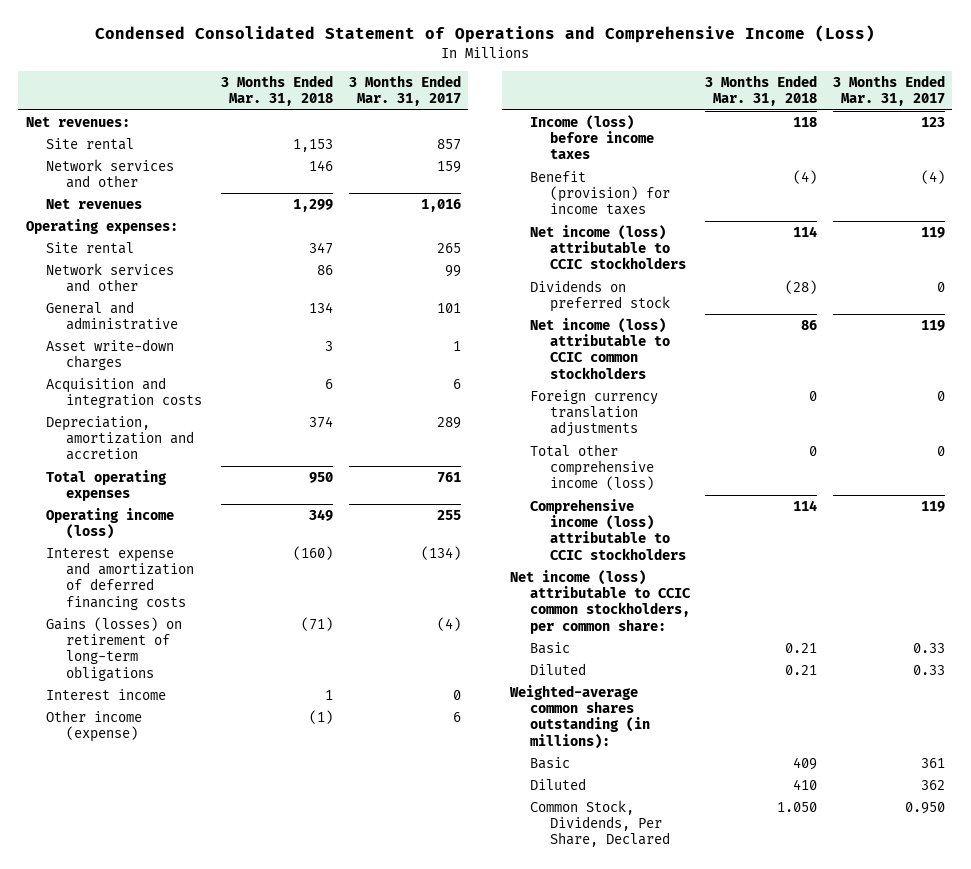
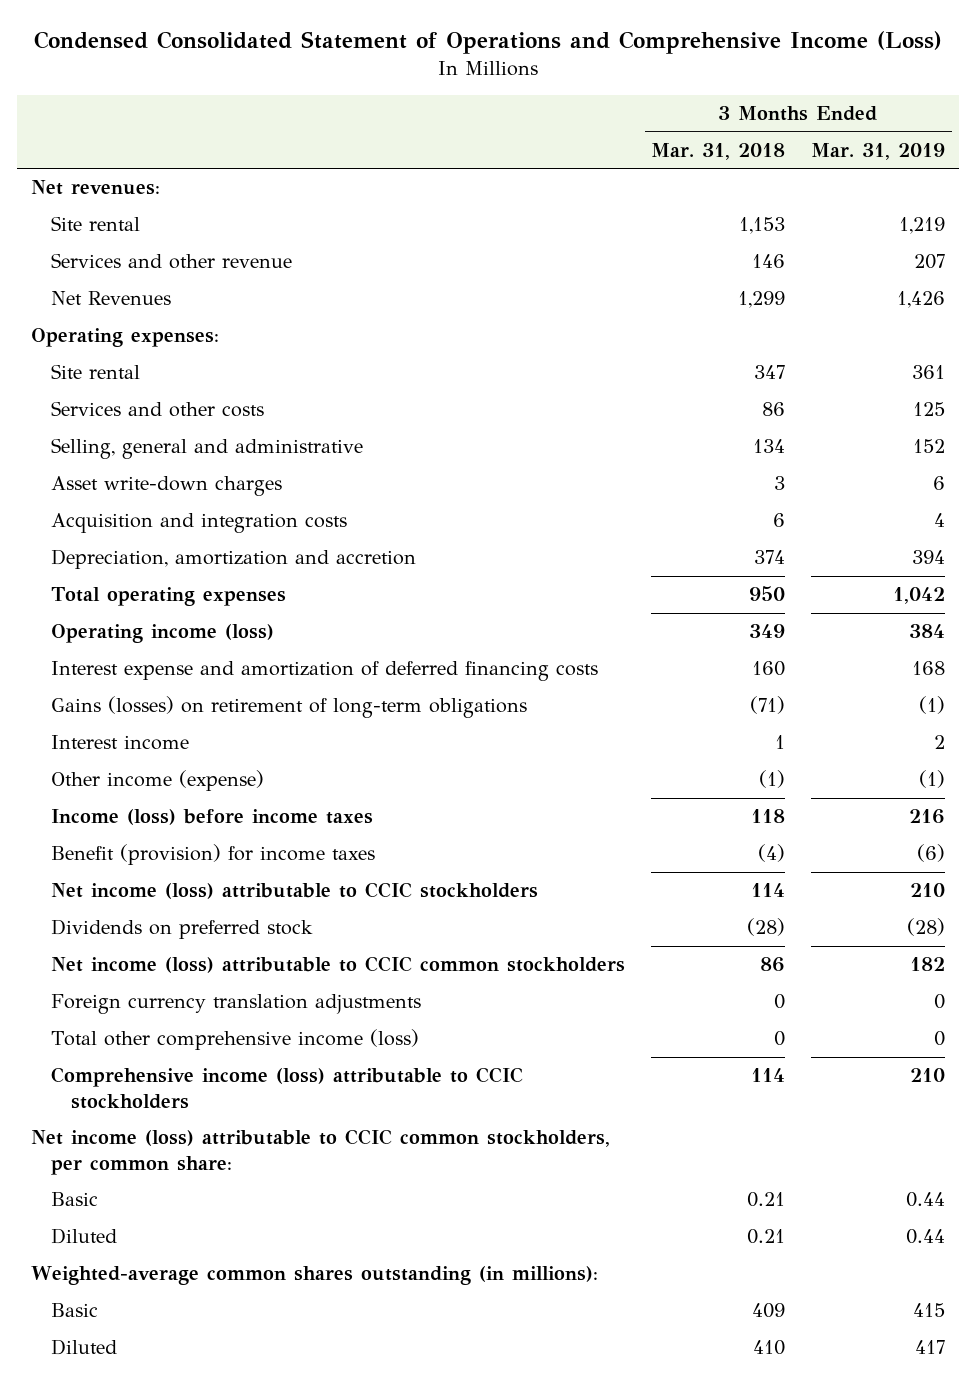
- | 3 Months Ended Mar. 31, 2018 | 3 Months Ended Mar. 31, 2017
+ | 3 Months Ended Mar. 31, 2018 | 3 Months Ended Mar. 31, 2019
- Network services and other | 146 | 159
- Net revenues | 1,299 | 1,016
+ Services and other revenue | 146 | 207
+ Net Revenues | 1,299 | 1,426
- Network services and other | 86 | 99
- General and administrative | 134 | 101
+ Services and other costs | 86 | 125
+ Selling, general and administrative | 134 | 152
- Interest expense and amortization of deferred financing costs | (160) | (134)
+ Interest expense and amortization of deferred financing costs | 160 | 168
- Common Stock, Dividends, Per Share, Declared | 1.050 | 0.950

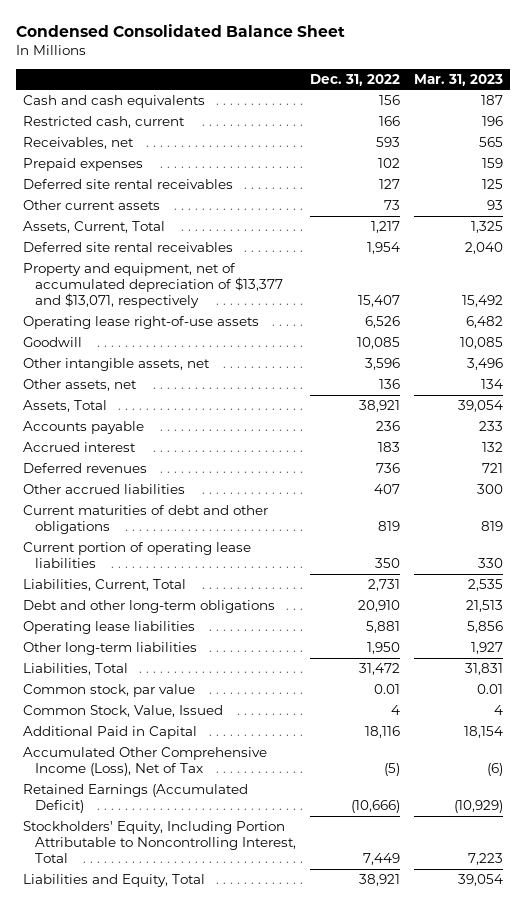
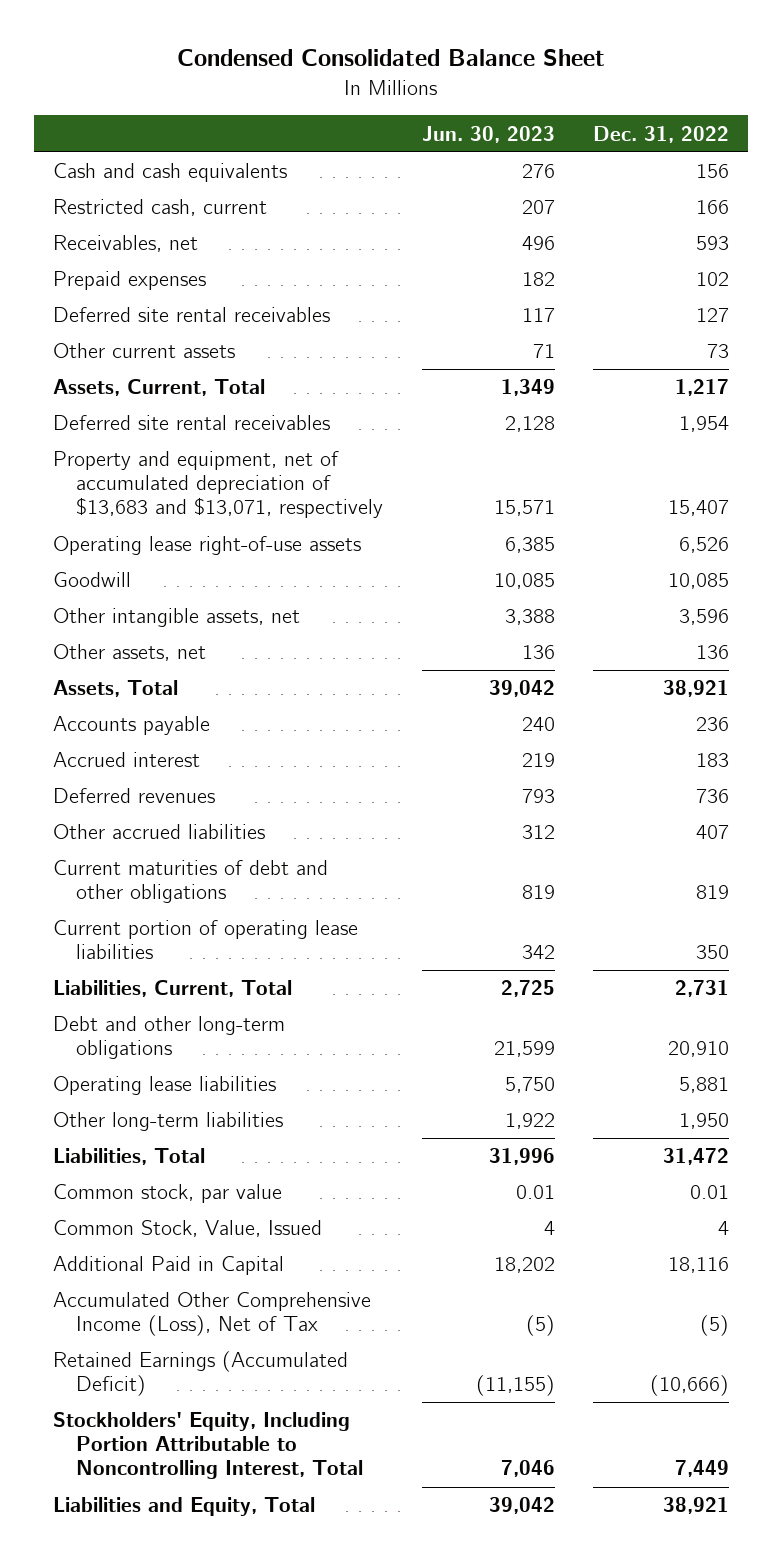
- | Dec. 31, 2022 | Mar. 31, 2023
+ | Jun. 30, 2023 | Dec. 31, 2022
- Property and equipment, net of accumulated depreciation of $13,377 and $13,071, respectively | 15,407 | 15,492
+ Property and equipment, net of accumulated depreciation of $13,683 and $13,071, respectively | 15,571 | 15,407

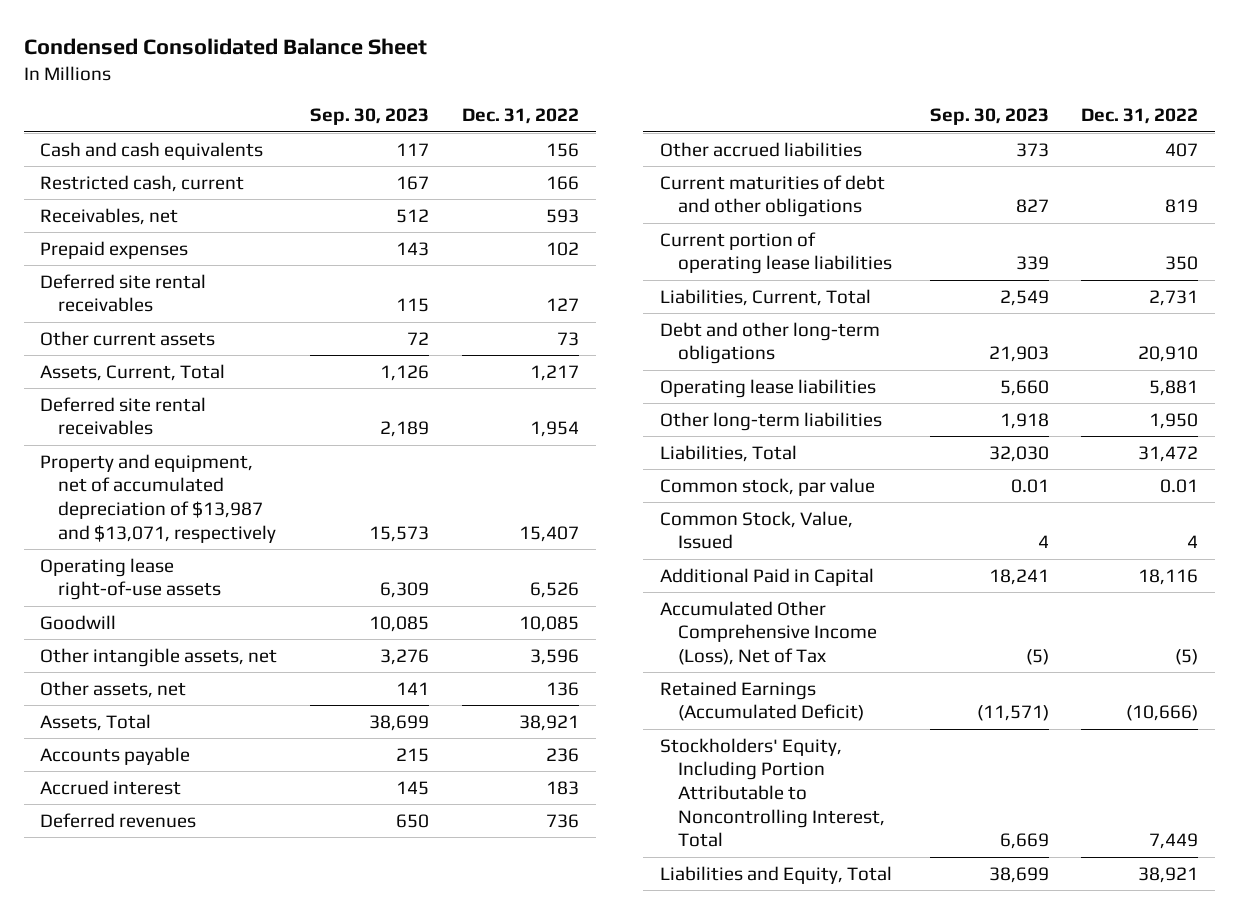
- | Jun. 30, 2023 | Dec. 31, 2022
+ | Sep. 30, 2023 | Dec. 31, 2022
- Property and equipment, net of accumulated depreciation of $13,683 and $13,071, respectively | 15,571 | 15,407
+ Property and equipment, net of accumulated depreciation of $13,987 and $13,071, respectively | 15,573 | 15,407

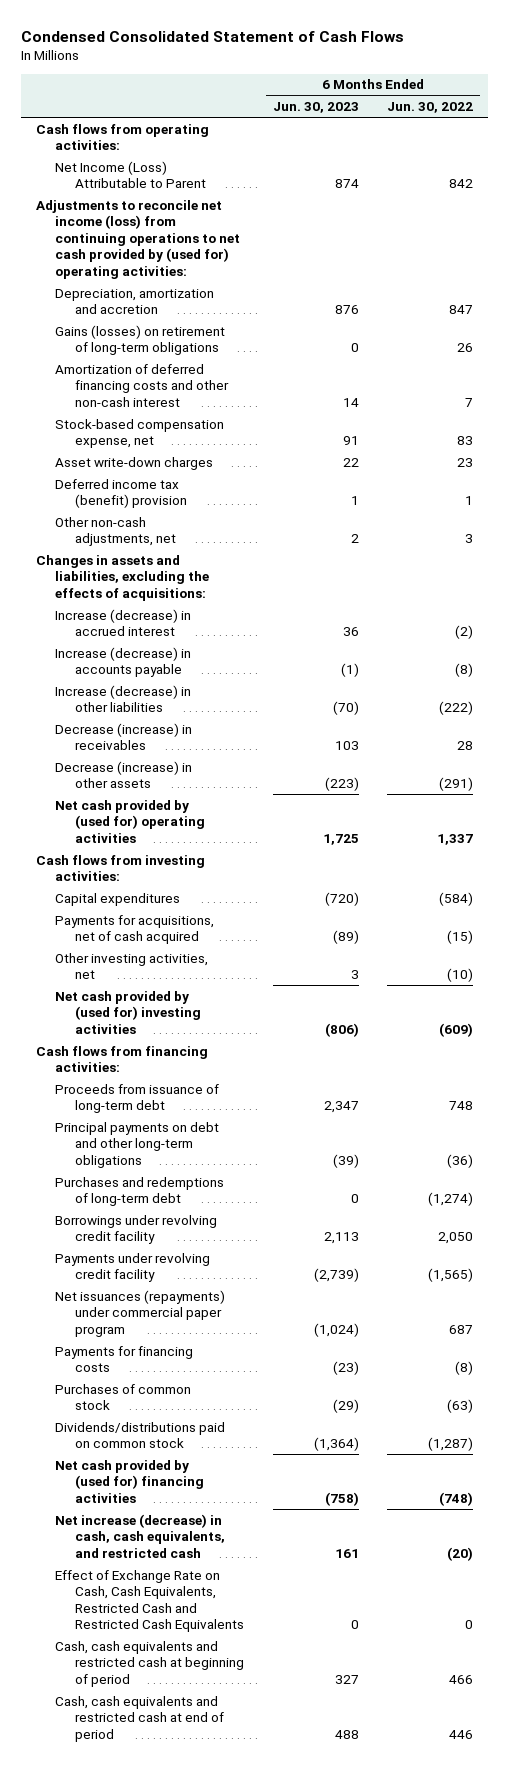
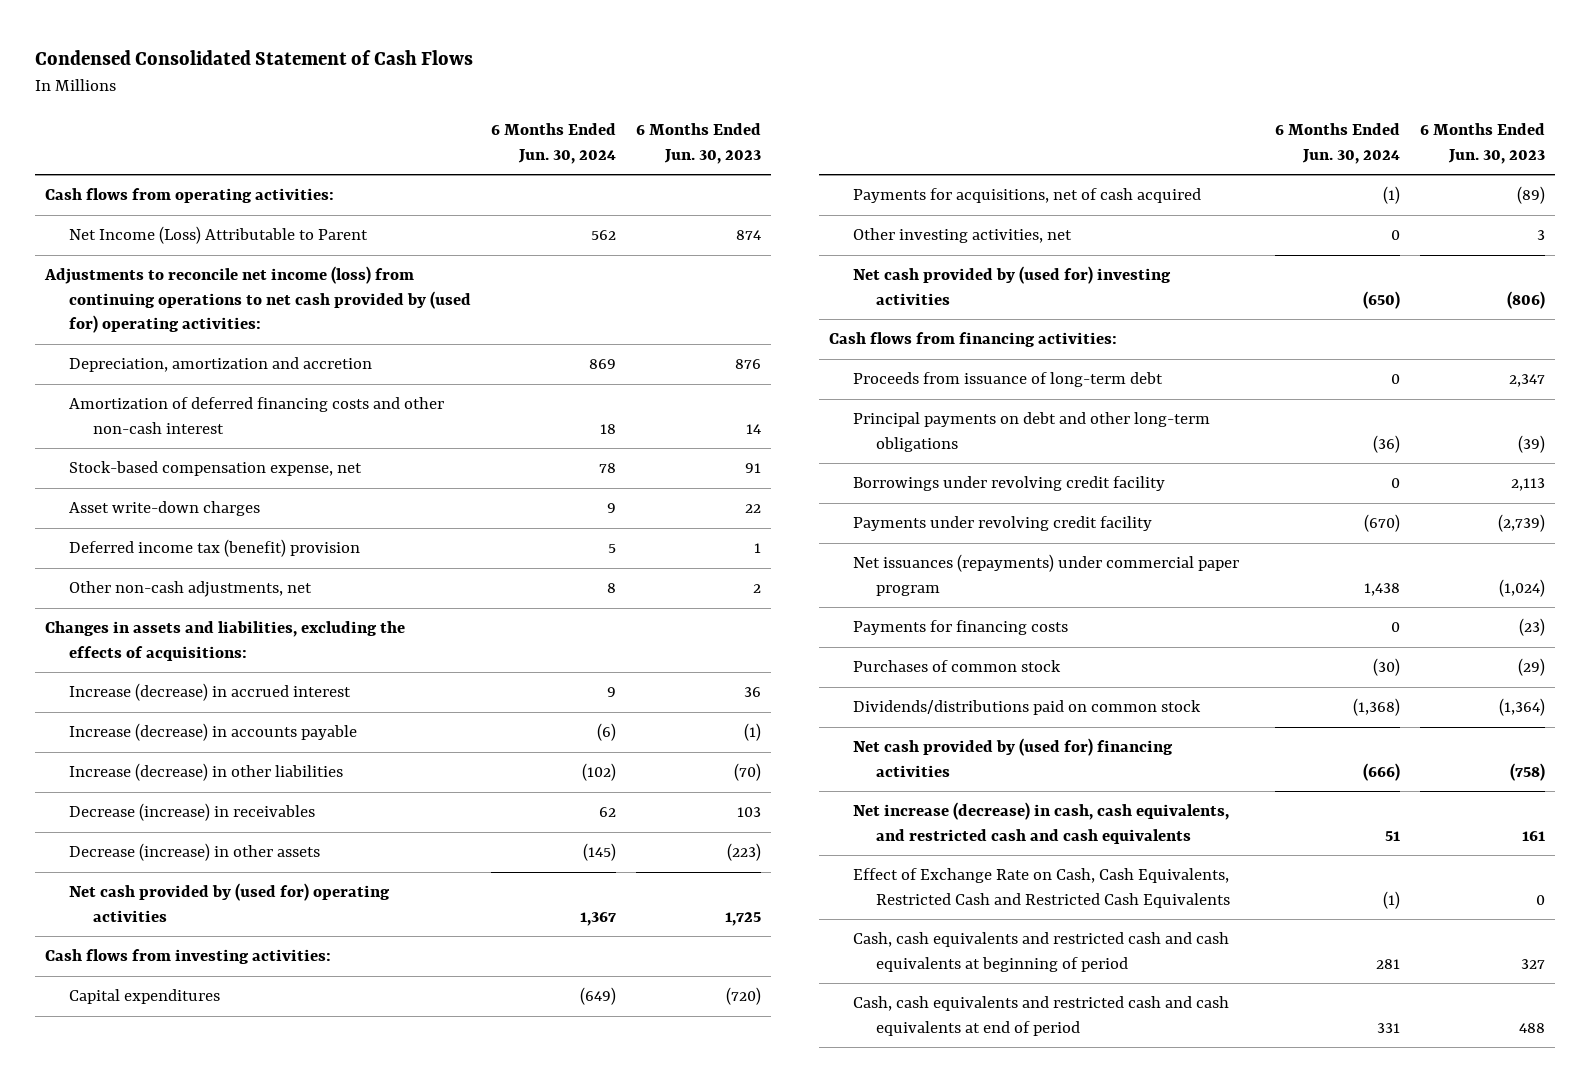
- | 6 Months Ended Jun. 30, 2023 | 6 Months Ended Jun. 30, 2022
+ | 6 Months Ended Jun. 30, 2024 | 6 Months Ended Jun. 30, 2023
- Gains (losses) on retirement of long-term obligations | 0 | 26
- Purchases and redemptions of long-term debt | 0 | (1,274)
- Net increase (decrease) in cash, cash equivalents, and restricted cash | 161 | (20)
+ Net increase (decrease) in cash, cash equivalents, and restricted cash and cash equivalents | 51 | 161
- Cash, cash equivalents and restricted cash at beginning of period | 327 | 466
- Cash, cash equivalents and restricted cash at end of period | 488 | 446
+ Cash, cash equivalents and restricted cash and cash equivalents at beginning of period | 281 | 327
+ Cash, cash equivalents and restricted cash and cash equivalents at end of period | 331 | 488

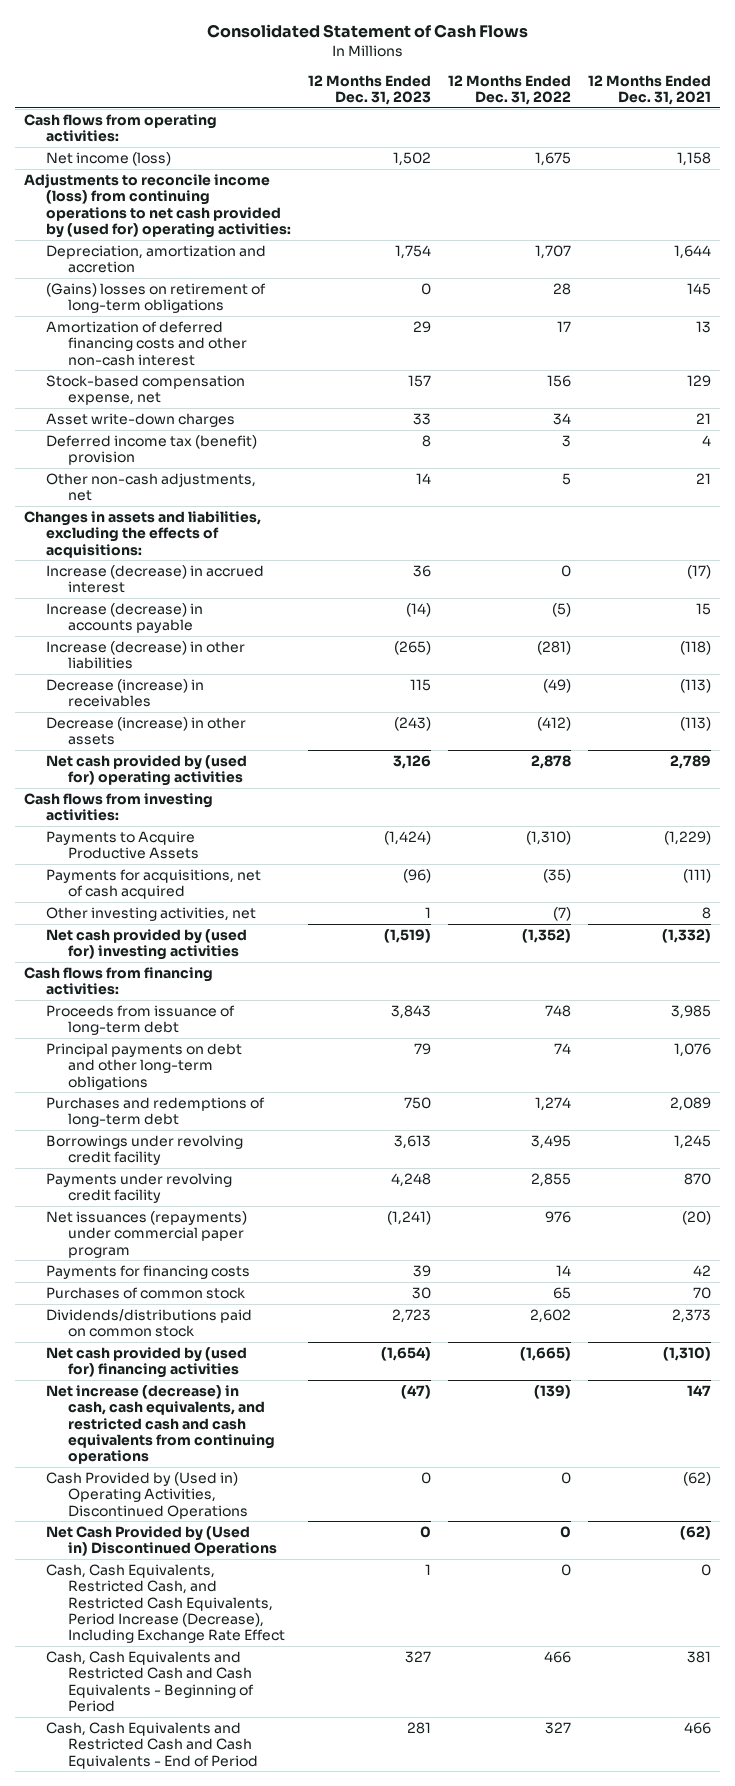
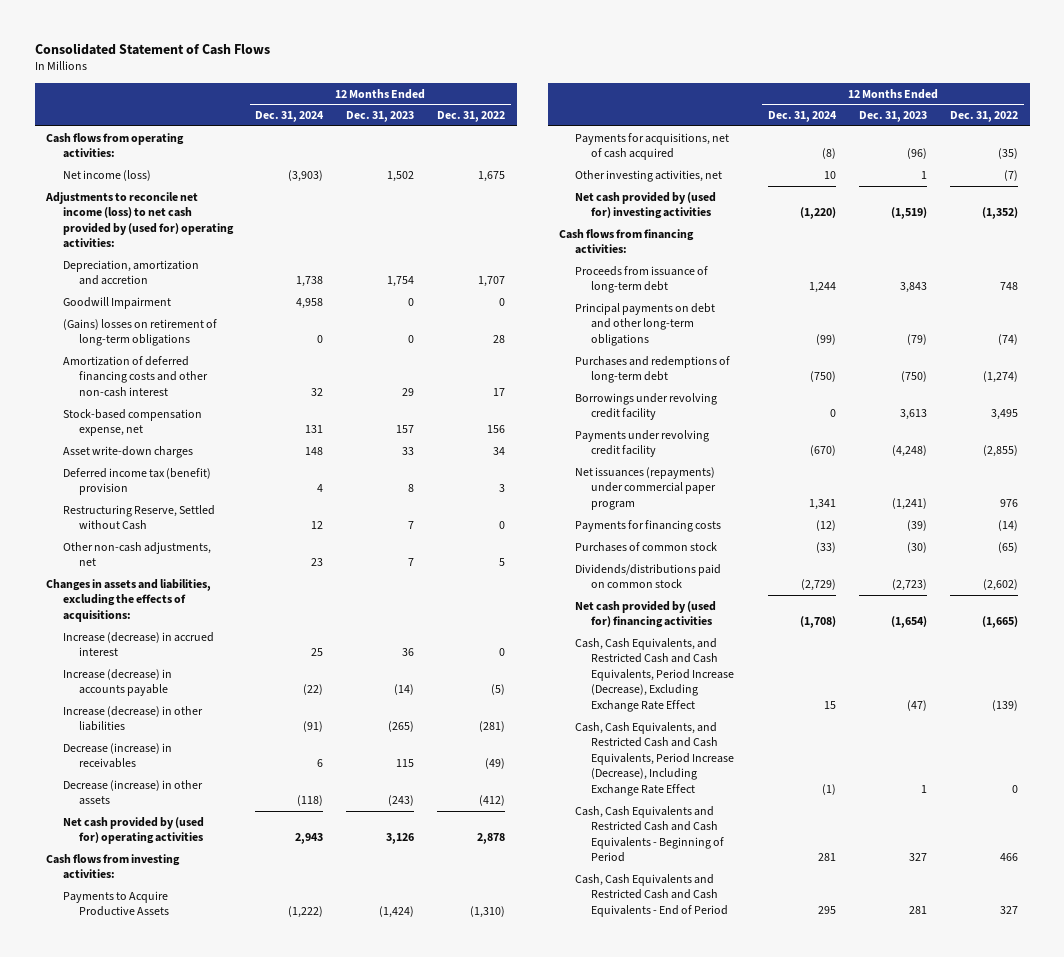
- | 12 Months Ended Dec. 31, 2023 | 12 Months Ended Dec. 31, 2022 | 12 Months Ended Dec. 31, 2021
+ | 12 Months Ended Dec. 31, 2024 | 12 Months Ended Dec. 31, 2023 | 12 Months Ended Dec. 31, 2022
- Adjustments to reconcile income (loss) from continuing operations to net cash provided by (used for) operating activities:
+ Adjustments to reconcile net income (loss) to net cash provided by (used for) operating activities:
+ Goodwill Impairment | 4,958 | 0 | 0
- Other non-cash adjustments, net | 14 | 5 | 21
+ Restructuring Reserve, Settled without Cash | 12 | 7 | 0
+ Other non-cash adjustments, net | 23 | 7 | 5
- Principal payments on debt and other long-term obligations | 79 | 74 | 1,076
- Purchases and redemptions of long-term debt | 750 | 1,274 | 2,089
+ Principal payments on debt and other long-term obligations | (99) | (79) | (74)
+ Purchases and redemptions of long-term debt | (750) | (750) | (1,274)
- Payments under revolving credit facility | 4,248 | 2,855 | 870
+ Payments under revolving credit facility | (670) | (4,248) | (2,855)
- Payments for financing costs | 39 | 14 | 42
- Purchases of common stock | 30 | 65 | 70
- Dividends/distributions paid on common stock | 2,723 | 2,602 | 2,373
+ Payments for financing costs | (12) | (39) | (14)
+ Purchases of common stock | (33) | (30) | (65)
+ Dividends/distributions paid on common stock | (2,729) | (2,723) | (2,602)
- Net increase (decrease) in cash, cash equivalents, and restricted cash and cash equivalents from continuing operations | (47) | (139) | 147
- Cash Provided by (Used in) Operating Activities, Discontinued Operations | 0 | 0 | (62)
- Net Cash Provided by (Used in) Discontinued Operations | 0 | 0 | (62)
- Cash, Cash Equivalents, Restricted Cash, and Restricted Cash Equivalents, Period Increase (Decrease), Including Exchange Rate Effect | 1 | 0 | 0
+ Cash, Cash Equivalents, and Restricted Cash and Cash Equivalents, Period Increase (Decrease), Excluding Exchange Rate Effect | 15 | (47) | (139)
+ Cash, Cash Equivalents, and Restricted Cash and Cash Equivalents, Period Increase (Decrease), Including Exchange Rate Effect | (1) | 1 | 0

